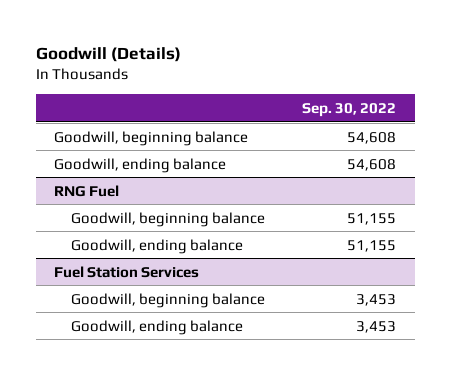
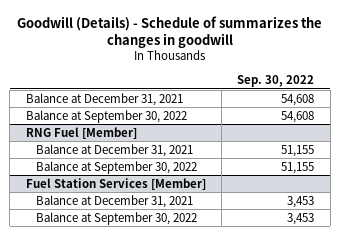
- Goodwill (Details)
+ Goodwill (Details) - Schedule of summarizes the changes in goodwill
- Goodwill, beginning balance | 54,608
- Goodwill, ending balance | 54,608
- RNG Fuel
- Goodwill, beginning balance | 51,155
- Goodwill, ending balance | 51,155
- Fuel Station Services
- Goodwill, beginning balance | 3,453
- Goodwill, ending balance | 3,453
+ Balance at December 31, 2021 | 54,608
+ Balance at September 30, 2022 | 54,608
+ RNG Fuel [Member]
+ Balance at December 31, 2021 | 51,155
+ Balance at September 30, 2022 | 51,155
+ Fuel Station Services [Member]
+ Balance at December 31, 2021 | 3,453
+ Balance at September 30, 2022 | 3,453

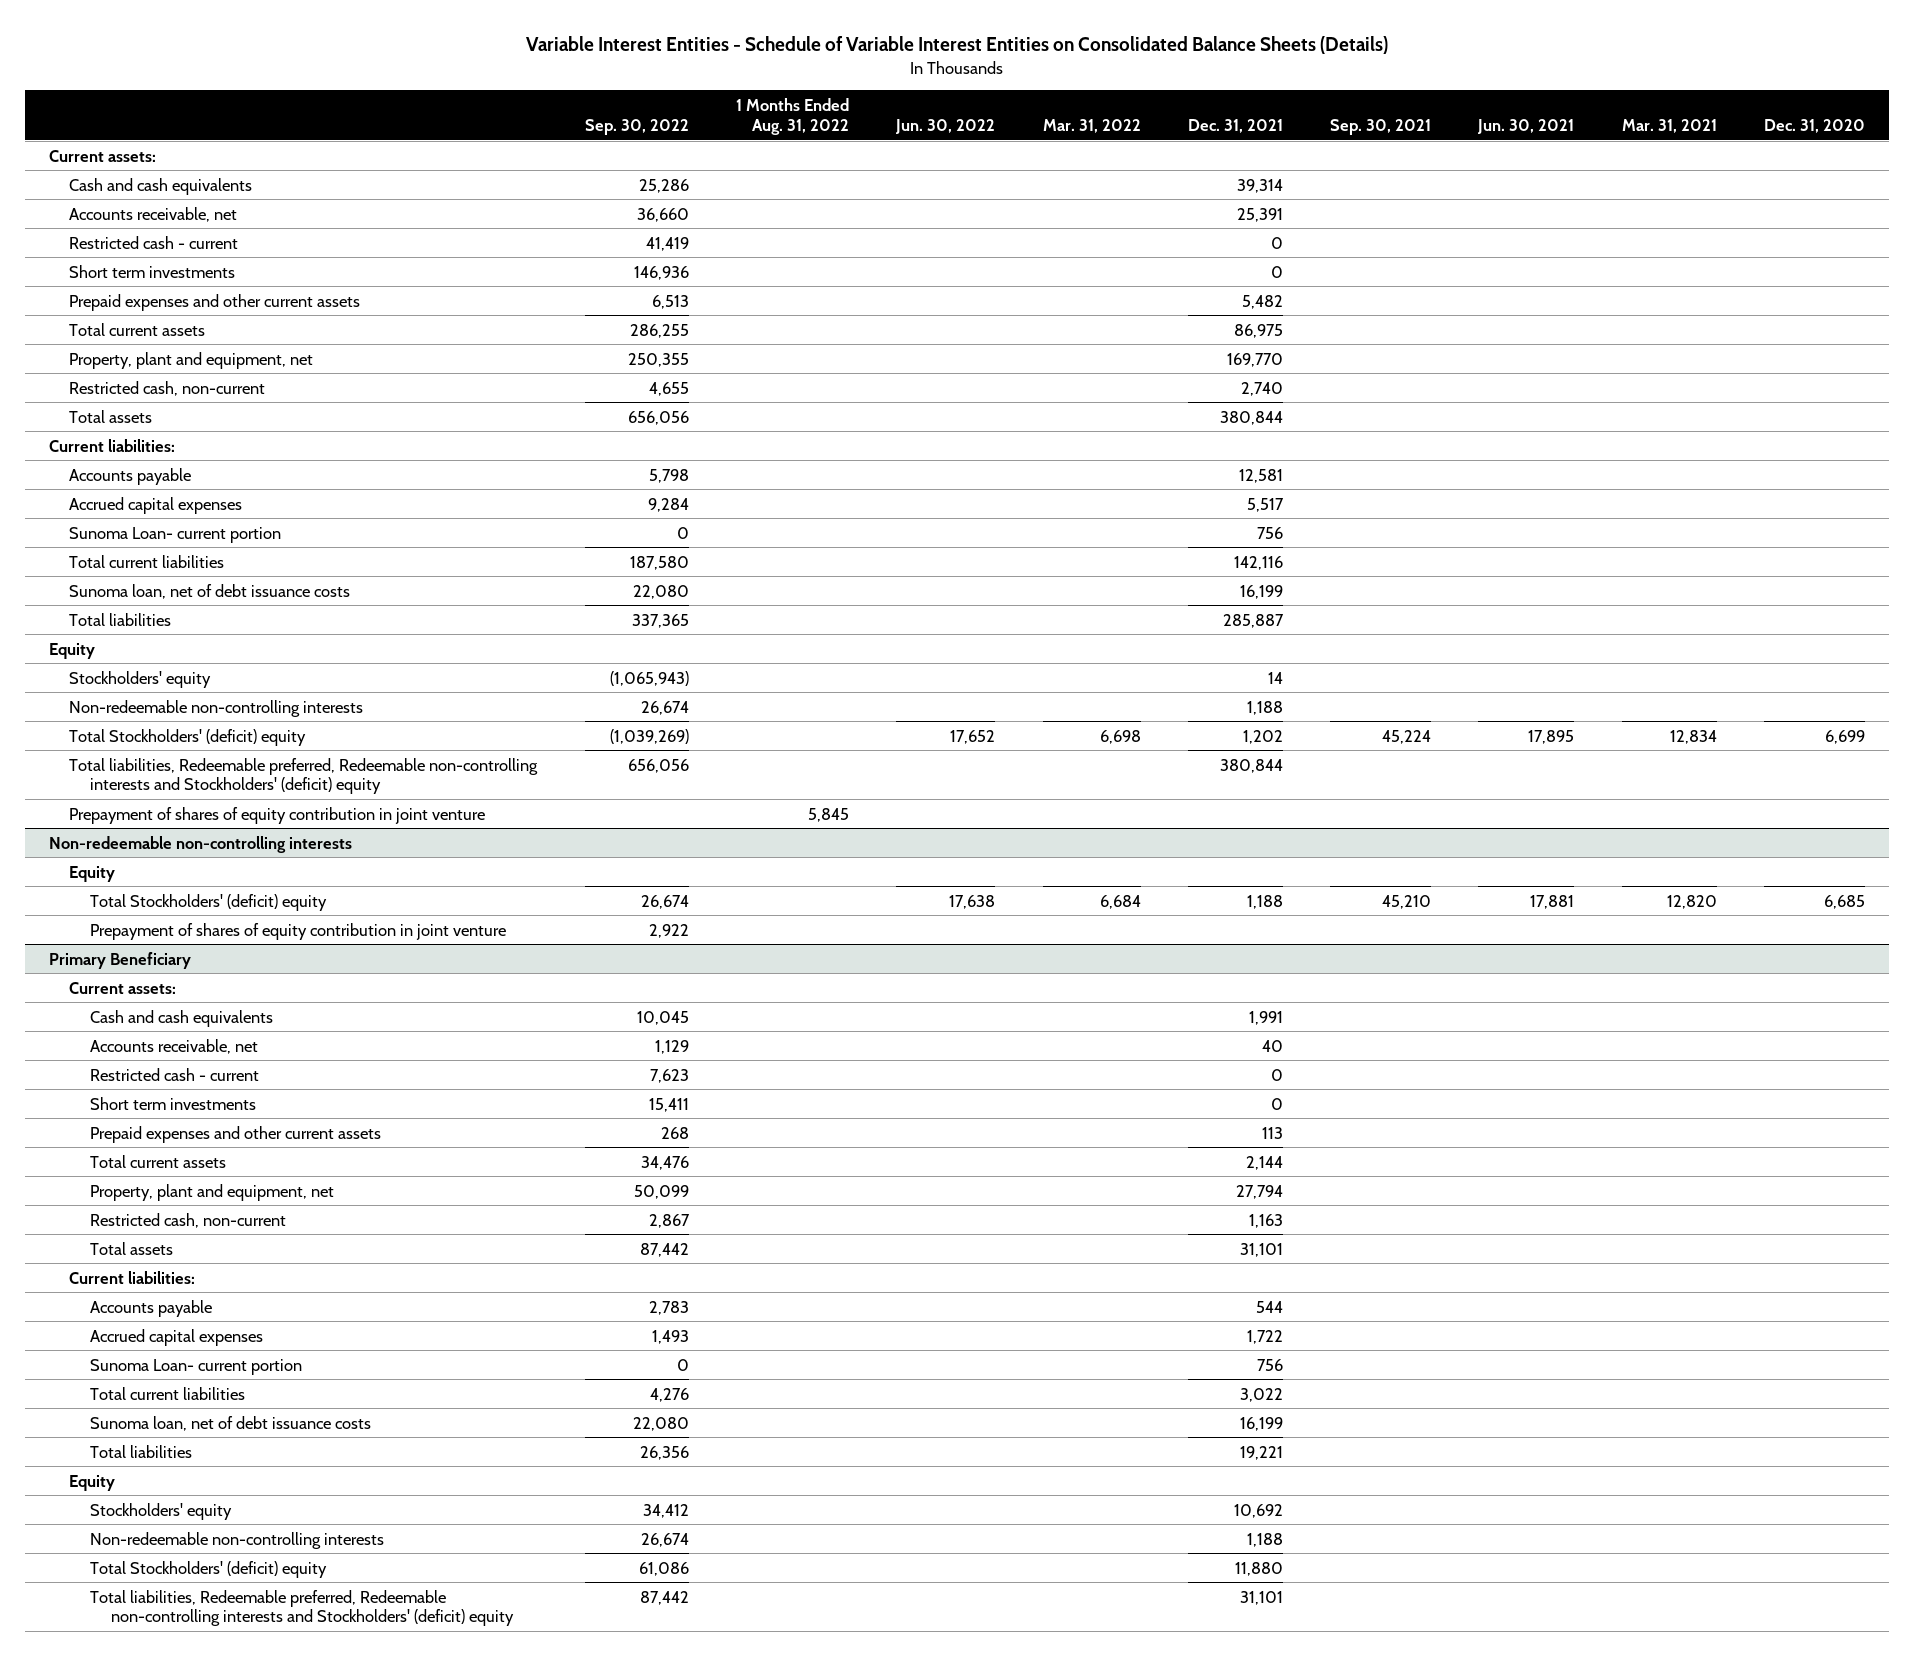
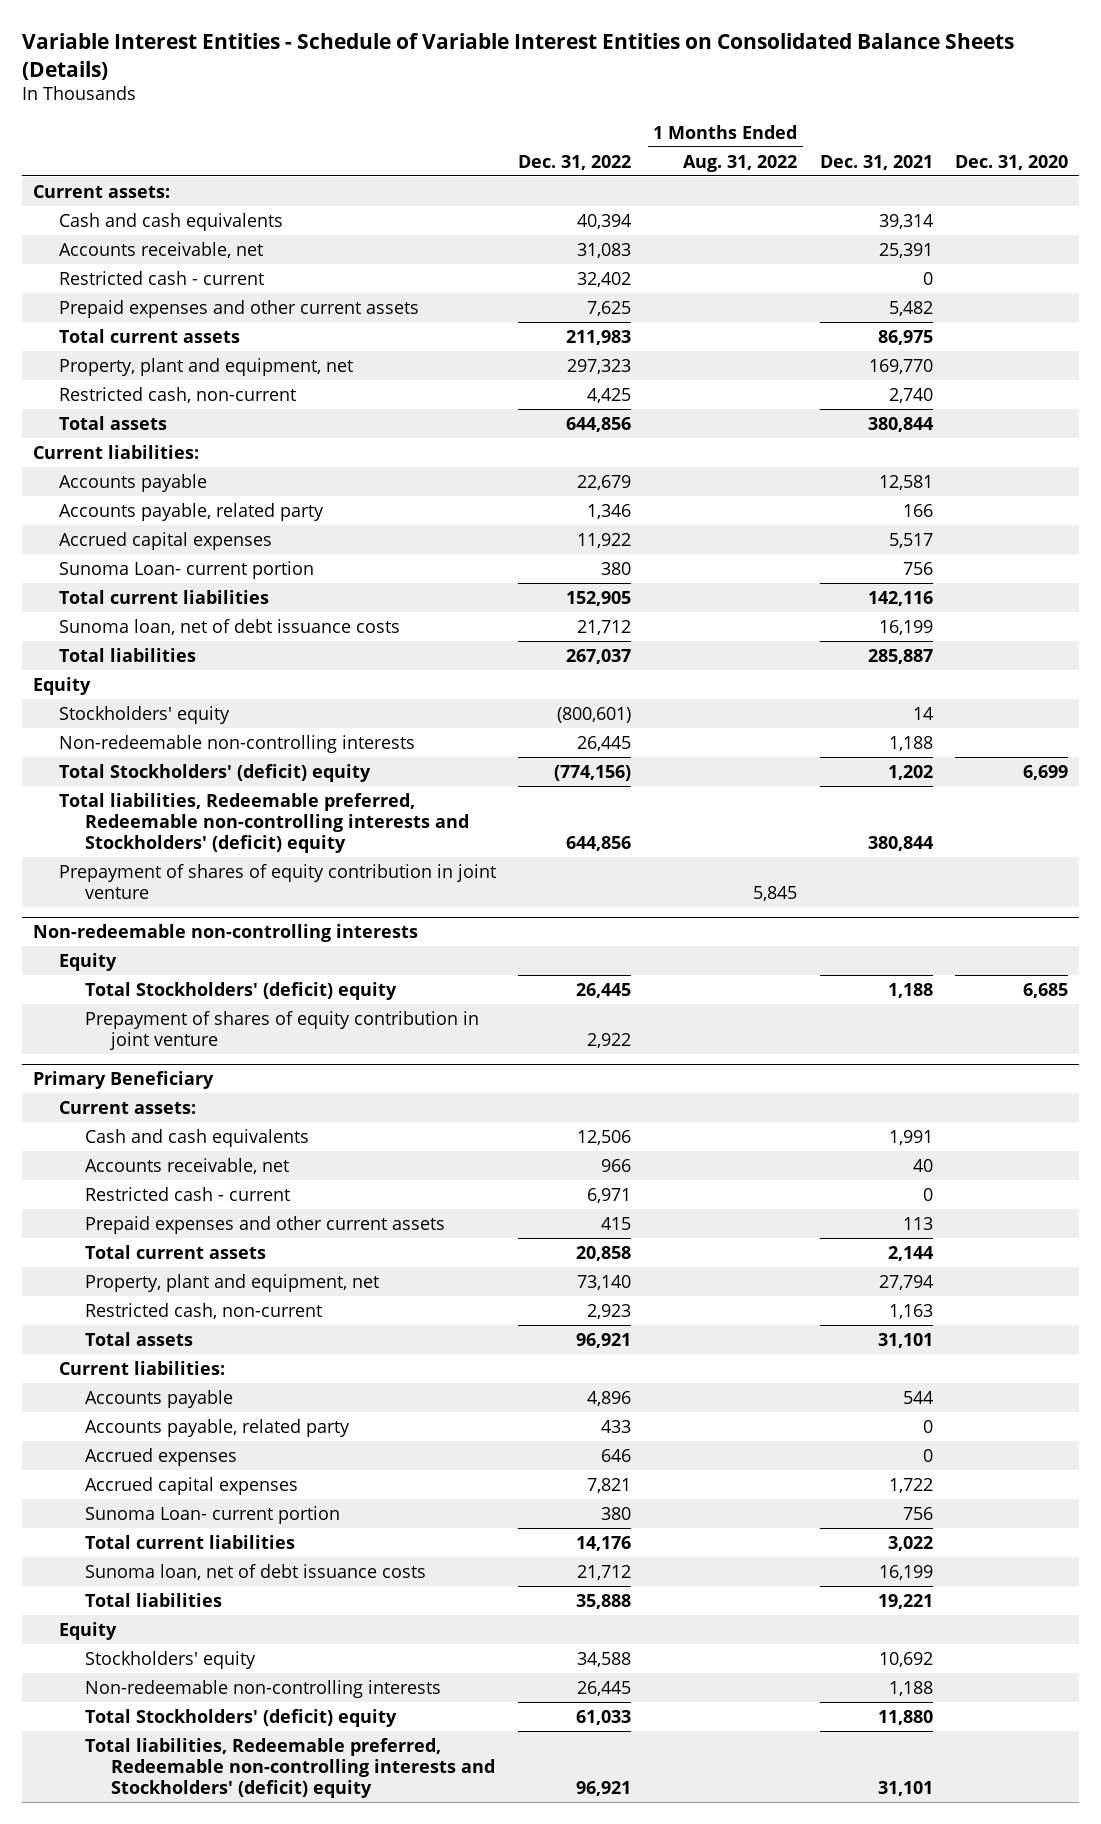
- | Sep. 30, 2022 | 1 Months Ended Aug. 31, 2022 | Jun. 30, 2022 | Mar. 31, 2022 | Dec. 31, 2021 | Sep. 30, 2021 | Jun. 30, 2021 | Mar. 31, 2021 | Dec. 31, 2020
+ | Dec. 31, 2022 | 1 Months Ended Aug. 31, 2022 | Dec. 31, 2021 | Dec. 31, 2020
- Short term investments | 146,936 | | | | 0 | | | |
+ Accounts payable, related party | 1,346 | | 166 |
@ Primary Beneficiary
- Short term investments | 15,411 | | | | 0 | | | |
+ Accounts payable, related party | 433 | | 0 |
+ Accrued expenses | 646 | | 0 |

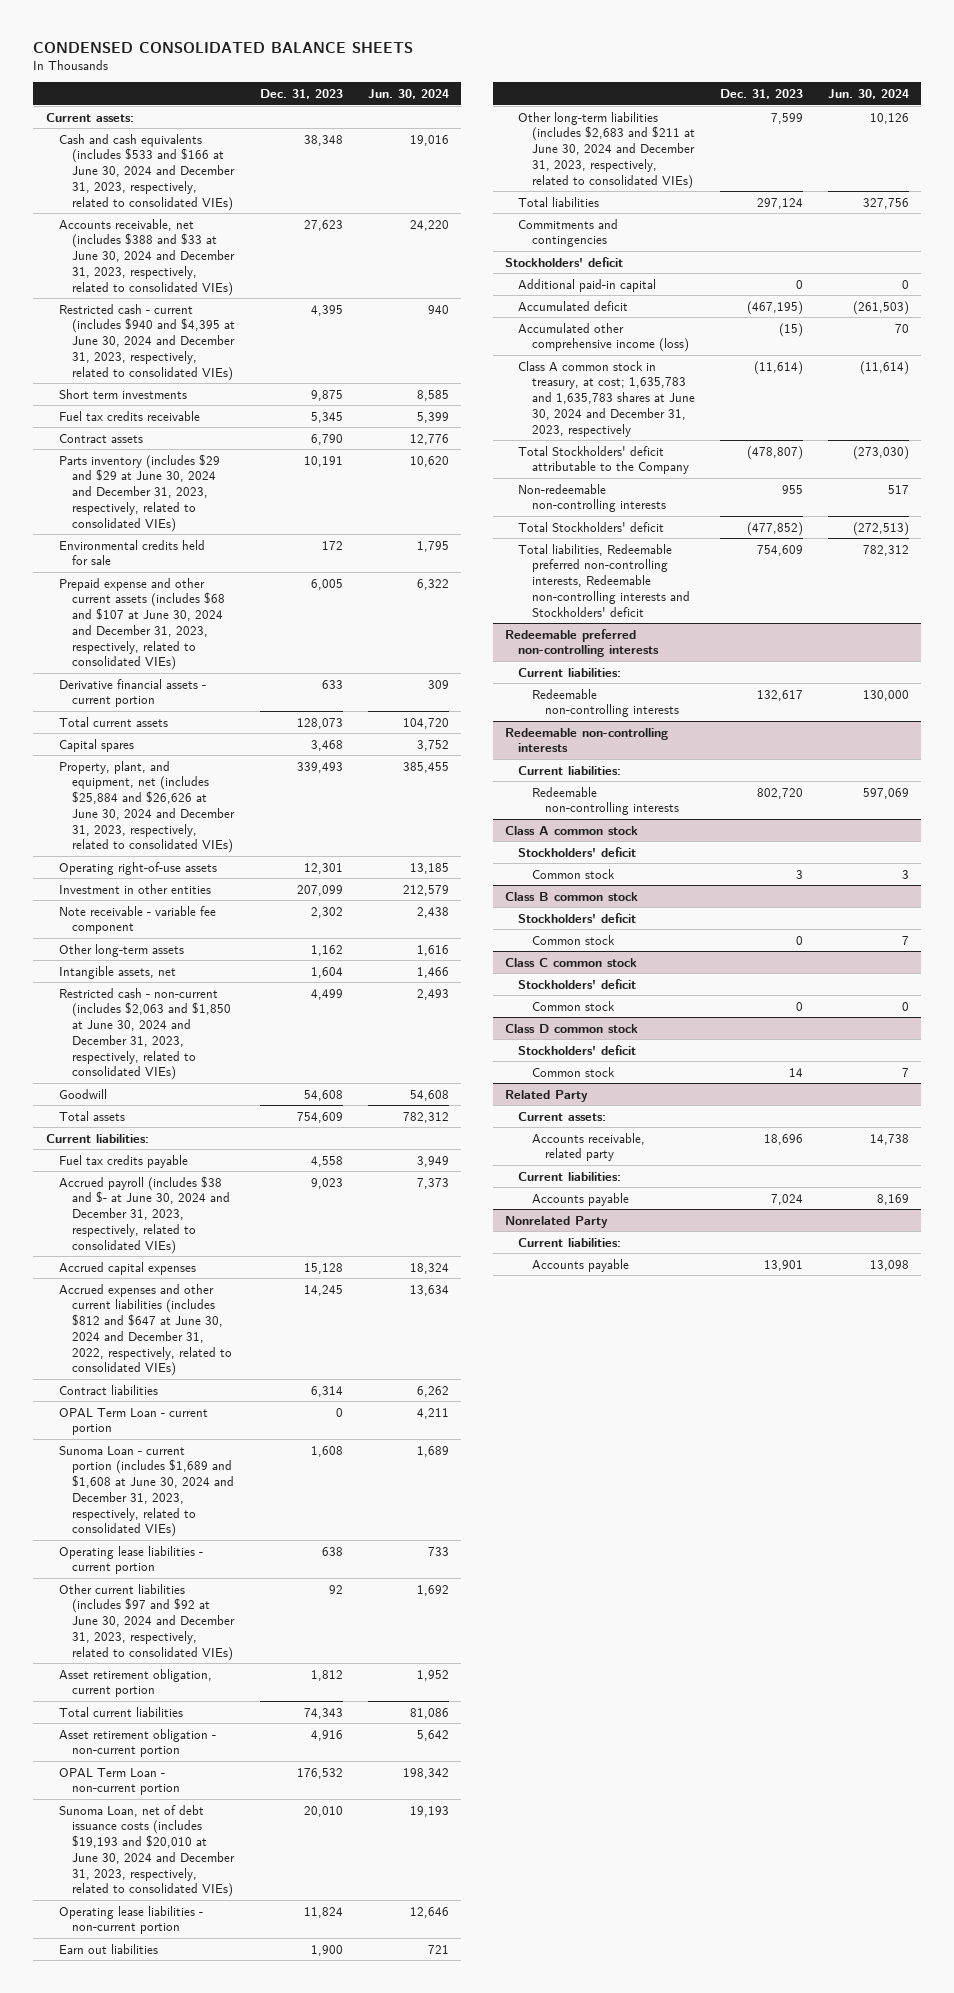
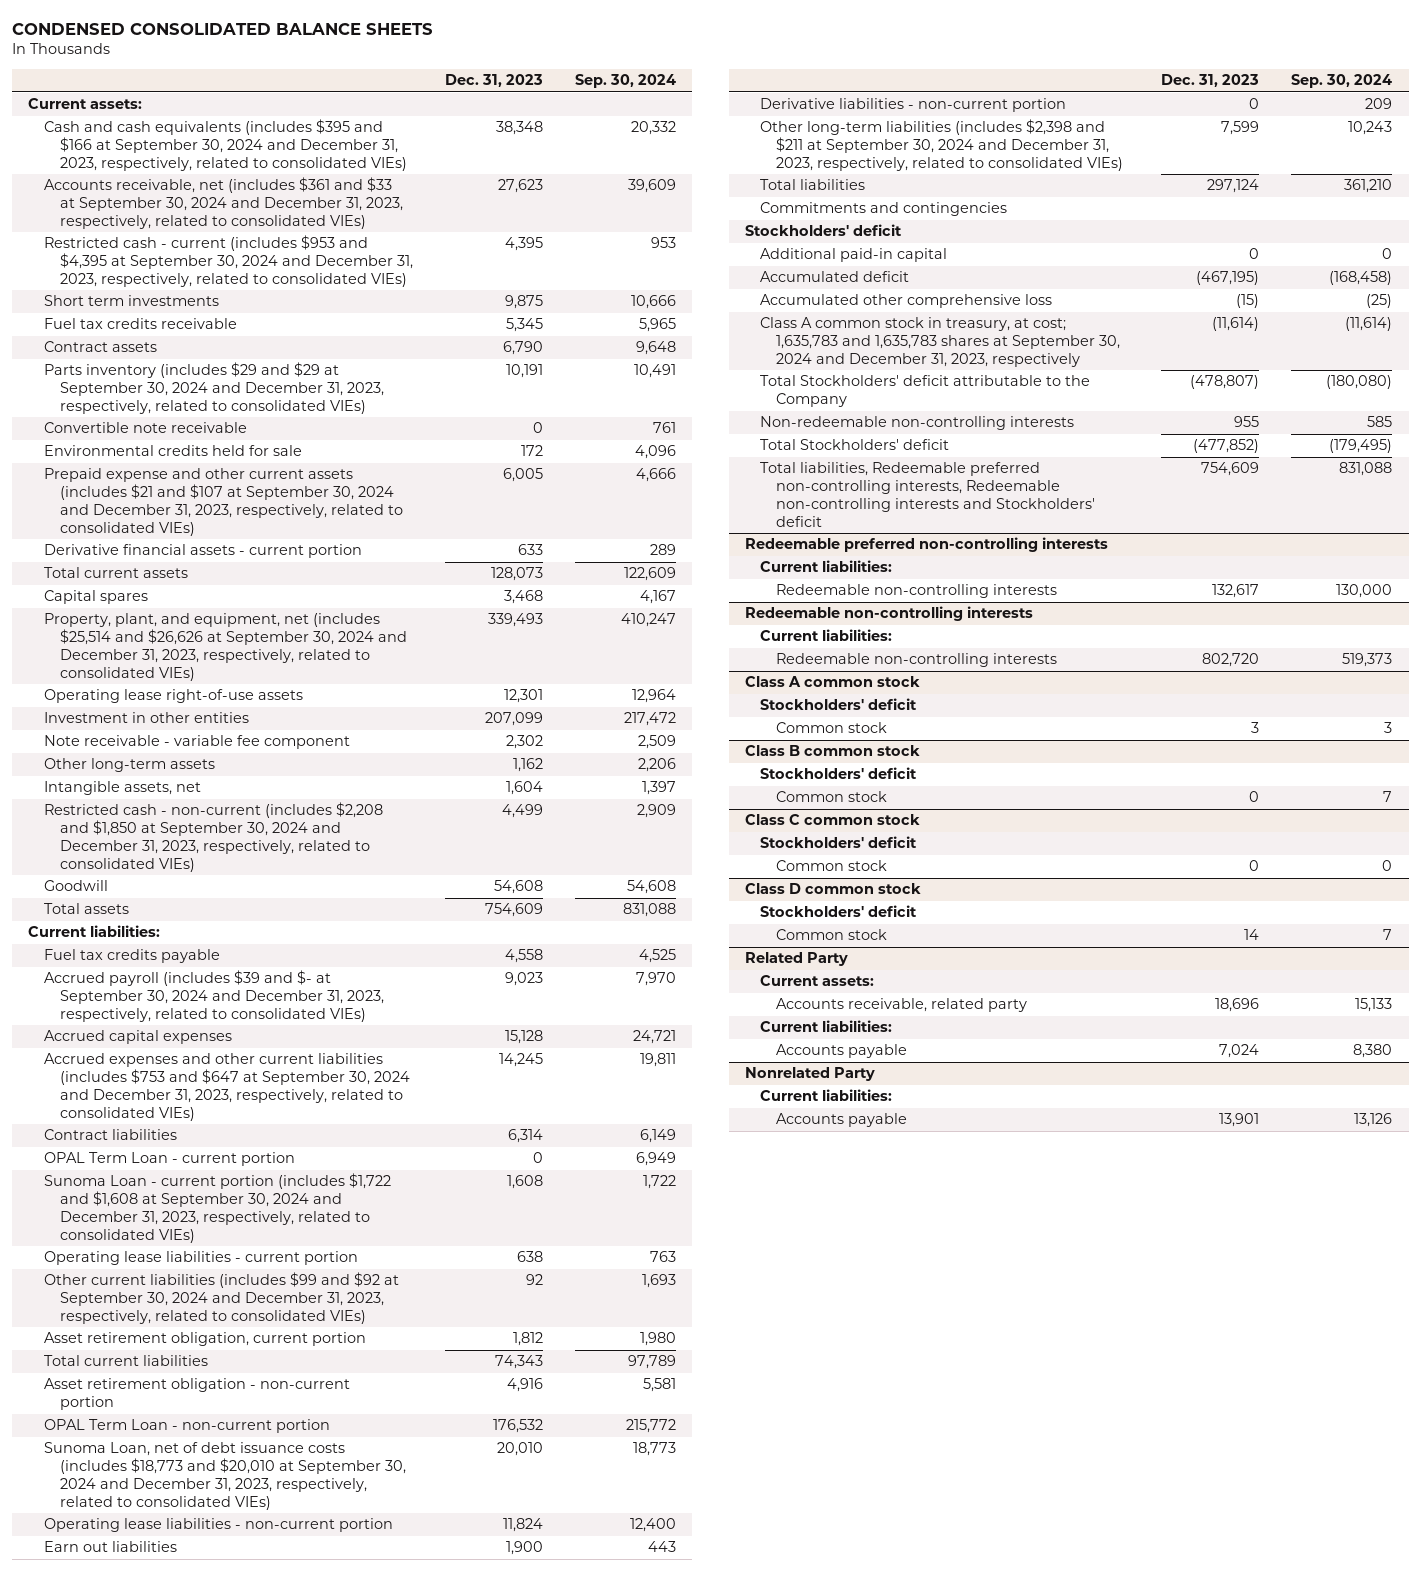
- | Dec. 31, 2023 | Jun. 30, 2024
+ | Dec. 31, 2023 | Sep. 30, 2024
- Cash and cash equivalents (includes $533 and $166 at June 30, 2024 and December 31, 2023, respectively, related to consolidated VIEs) | 38,348 | 19,016
- Accounts receivable, net (includes $388 and $33 at June 30, 2024 and December 31, 2023, respectively, related to consolidated VIEs) | 27,623 | 24,220
- Restricted cash - current (includes $940 and $4,395 at June 30, 2024 and December 31, 2023, respectively, related to consolidated VIEs) | 4,395 | 940
+ Cash and cash equivalents (includes $395 and $166 at September 30, 2024 and December 31, 2023, respectively, related to consolidated VIEs) | 38,348 | 20,332
+ Accounts receivable, net (includes $361 and $33 at September 30, 2024 and December 31, 2023, respectively, related to consolidated VIEs) | 27,623 | 39,609
+ Restricted cash - current (includes $953 and $4,395 at September 30, 2024 and December 31, 2023, respectively, related to consolidated VIEs) | 4,395 | 953
- Parts inventory (includes $29 and $29 at June 30, 2024 and December 31, 2023, respectively, related to consolidated VIEs) | 10,191 | 10,620
+ Parts inventory (includes $29 and $29 at September 30, 2024 and December 31, 2023, respectively, related to consolidated VIEs) | 10,191 | 10,491
+ Convertible note receivable | 0 | 761
- Prepaid expense and other current assets (includes $68 and $107 at June 30, 2024 and December 31, 2023, respectively, related to consolidated VIEs) | 6,005 | 6,322
+ Prepaid expense and other current assets (includes $21 and $107 at September 30, 2024 and December 31, 2023, respectively, related to consolidated VIEs) | 6,005 | 4,666
- Property, plant, and equipment, net (includes $25,884 and $26,626 at June 30, 2024 and December 31, 2023, respectively, related to consolidated VIEs) | 339,493 | 385,455
- Operating right-of-use assets | 12,301 | 13,185
+ Property, plant, and equipment, net (includes $25,514 and $26,626 at September 30, 2024 and December 31, 2023, respectively, related to consolidated VIEs) | 339,493 | 410,247
+ Operating lease right-of-use assets | 12,301 | 12,964
- Restricted cash - non-current (includes $2,063 and $1,850 at June 30, 2024 and December 31, 2023, respectively, related to consolidated VIEs) | 4,499 | 2,493
+ Restricted cash - non-current (includes $2,208 and $1,850 at September 30, 2024 and December 31, 2023, respectively, related to consolidated VIEs) | 4,499 | 2,909
- Accrued payroll (includes $38 and $- at June 30, 2024 and December 31, 2023, respectively, related to consolidated VIEs) | 9,023 | 7,373
+ Accrued payroll (includes $39 and $- at September 30, 2024 and December 31, 2023, respectively, related to consolidated VIEs) | 9,023 | 7,970
- Accrued expenses and other current liabilities (includes $812 and $647 at June 30, 2024 and December 31, 2022, respectively, related to consolidated VIEs) | 14,245 | 13,634
+ Accrued expenses and other current liabilities (includes $753 and $647 at September 30, 2024 and December 31, 2023, respectively, related to consolidated VIEs) | 14,245 | 19,811
- Sunoma Loan - current portion (includes $1,689 and $1,608 at June 30, 2024 and December 31, 2023, respectively, related to consolidated VIEs) | 1,608 | 1,689
+ Sunoma Loan - current portion (includes $1,722 and $1,608 at September 30, 2024 and December 31, 2023, respectively, related to consolidated VIEs) | 1,608 | 1,722
- Other current liabilities (includes $97 and $92 at June 30, 2024 and December 31, 2023, respectively, related to consolidated VIEs) | 92 | 1,692
+ Other current liabilities (includes $99 and $92 at September 30, 2024 and December 31, 2023, respectively, related to consolidated VIEs) | 92 | 1,693
- Sunoma Loan, net of debt issuance costs (includes $19,193 and $20,010 at June 30, 2024 and December 31, 2023, respectively, related to consolidated VIEs) | 20,010 | 19,193
+ Sunoma Loan, net of debt issuance costs (includes $18,773 and $20,010 at September 30, 2024 and December 31, 2023, respectively, related to consolidated VIEs) | 20,010 | 18,773
- Other long-term liabilities (includes $2,683 and $211 at June 30, 2024 and December 31, 2023, respectively, related to consolidated VIEs) | 7,599 | 10,126
+ Derivative liabilities - non-current portion | 0 | 209
+ Other long-term liabilities (includes $2,398 and $211 at September 30, 2024 and December 31, 2023, respectively, related to consolidated VIEs) | 7,599 | 10,243
- Accumulated other comprehensive income (loss) | (15) | 70
- Class A common stock in treasury, at cost; 1,635,783 and 1,635,783 shares at June 30, 2024 and December 31, 2023, respectively | (11,614) | (11,614)
+ Accumulated other comprehensive loss | (15) | (25)
+ Class A common stock in treasury, at cost; 1,635,783 and 1,635,783 shares at September 30, 2024 and December 31, 2023, respectively | (11,614) | (11,614)

